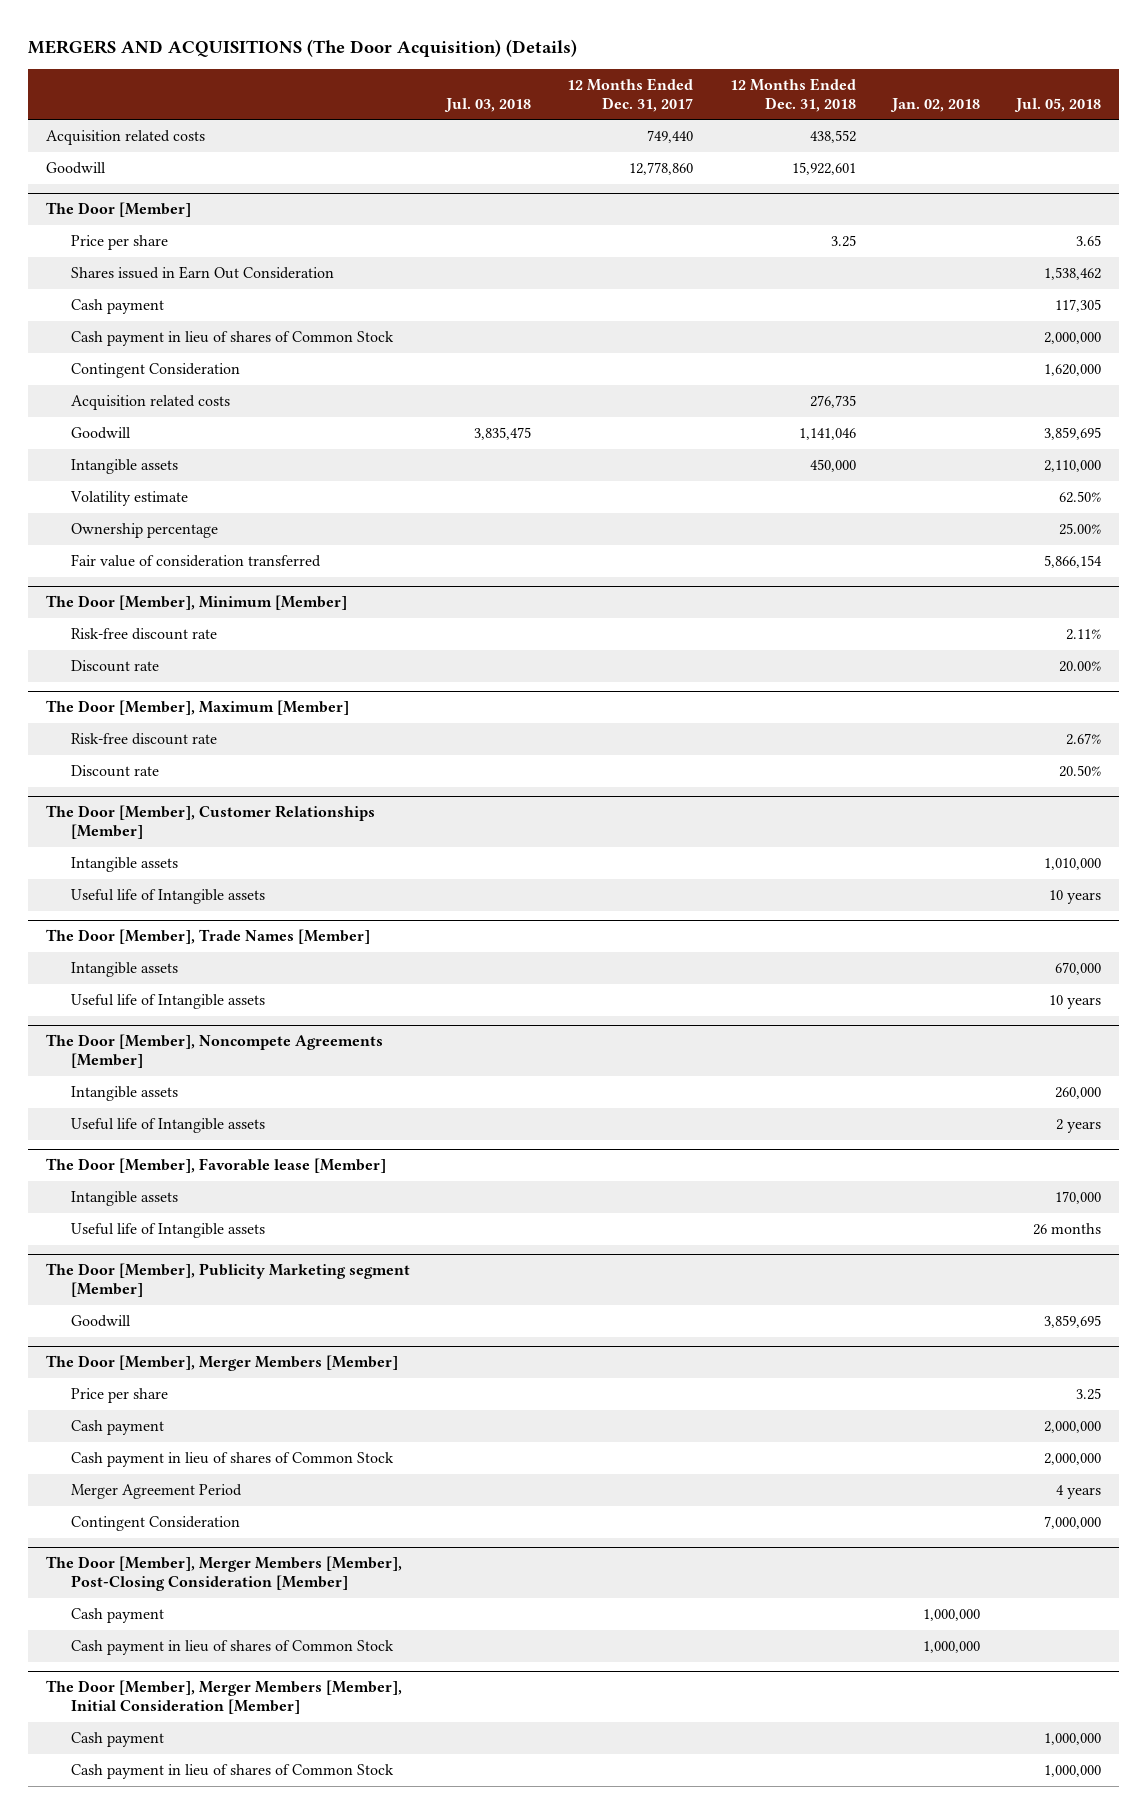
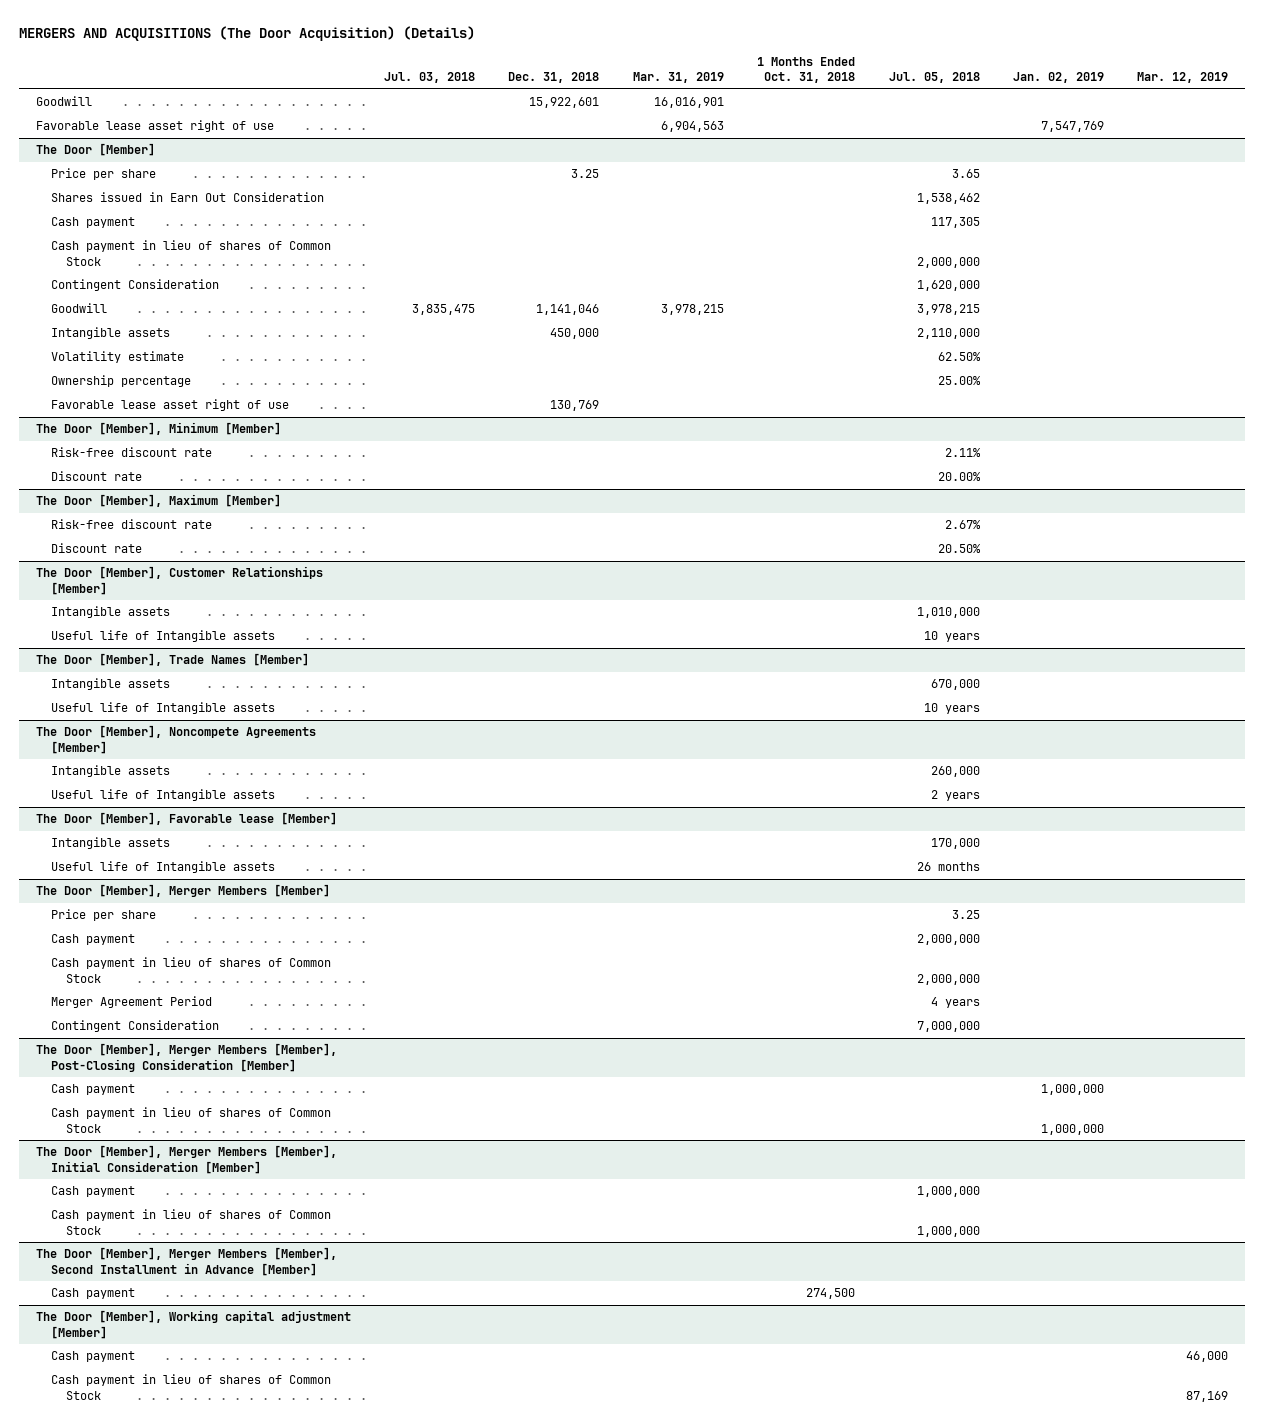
- | Jul. 03, 2018 | 12 Months Ended Dec. 31, 2017 | 12 Months Ended Dec. 31, 2018 | Jan. 02, 2018 | Jul. 05, 2018
+ | Jul. 03, 2018 | Dec. 31, 2018 | Mar. 31, 2019 | 1 Months Ended Oct. 31, 2018 | Jul. 05, 2018 | Jan. 02, 2019 | Mar. 12, 2019
- Acquisition related costs | | 749,440 | 438,552 | |
+ Favorable lease asset right of use | | | 6,904,563 | | | 7,547,769 |
@ The Door [Member]
- Acquisition related costs | | | 276,735 | |
- Goodwill | 3,835,475 | | 1,141,046 | | 3,859,695
+ Goodwill | 3,835,475 | 1,141,046 | 3,978,215 | | 3,978,215 | |
- Fair value of consideration transferred | | | | | 5,866,154
+ Favorable lease asset right of use | | 130,769 | | | | |
- The Door [Member], Publicity Marketing segment [Member]
- Goodwill | | | | | 3,859,695
+ The Door [Member], Merger Members [Member], Second Installment in Advance [Member]
+ Cash payment | | | | 274,500 | | |
+ The Door [Member], Working capital adjustment [Member]
+ Cash payment | | | | | | | 46,000
+ Cash payment in lieu of shares of Common Stock | | | | | | | 87,169

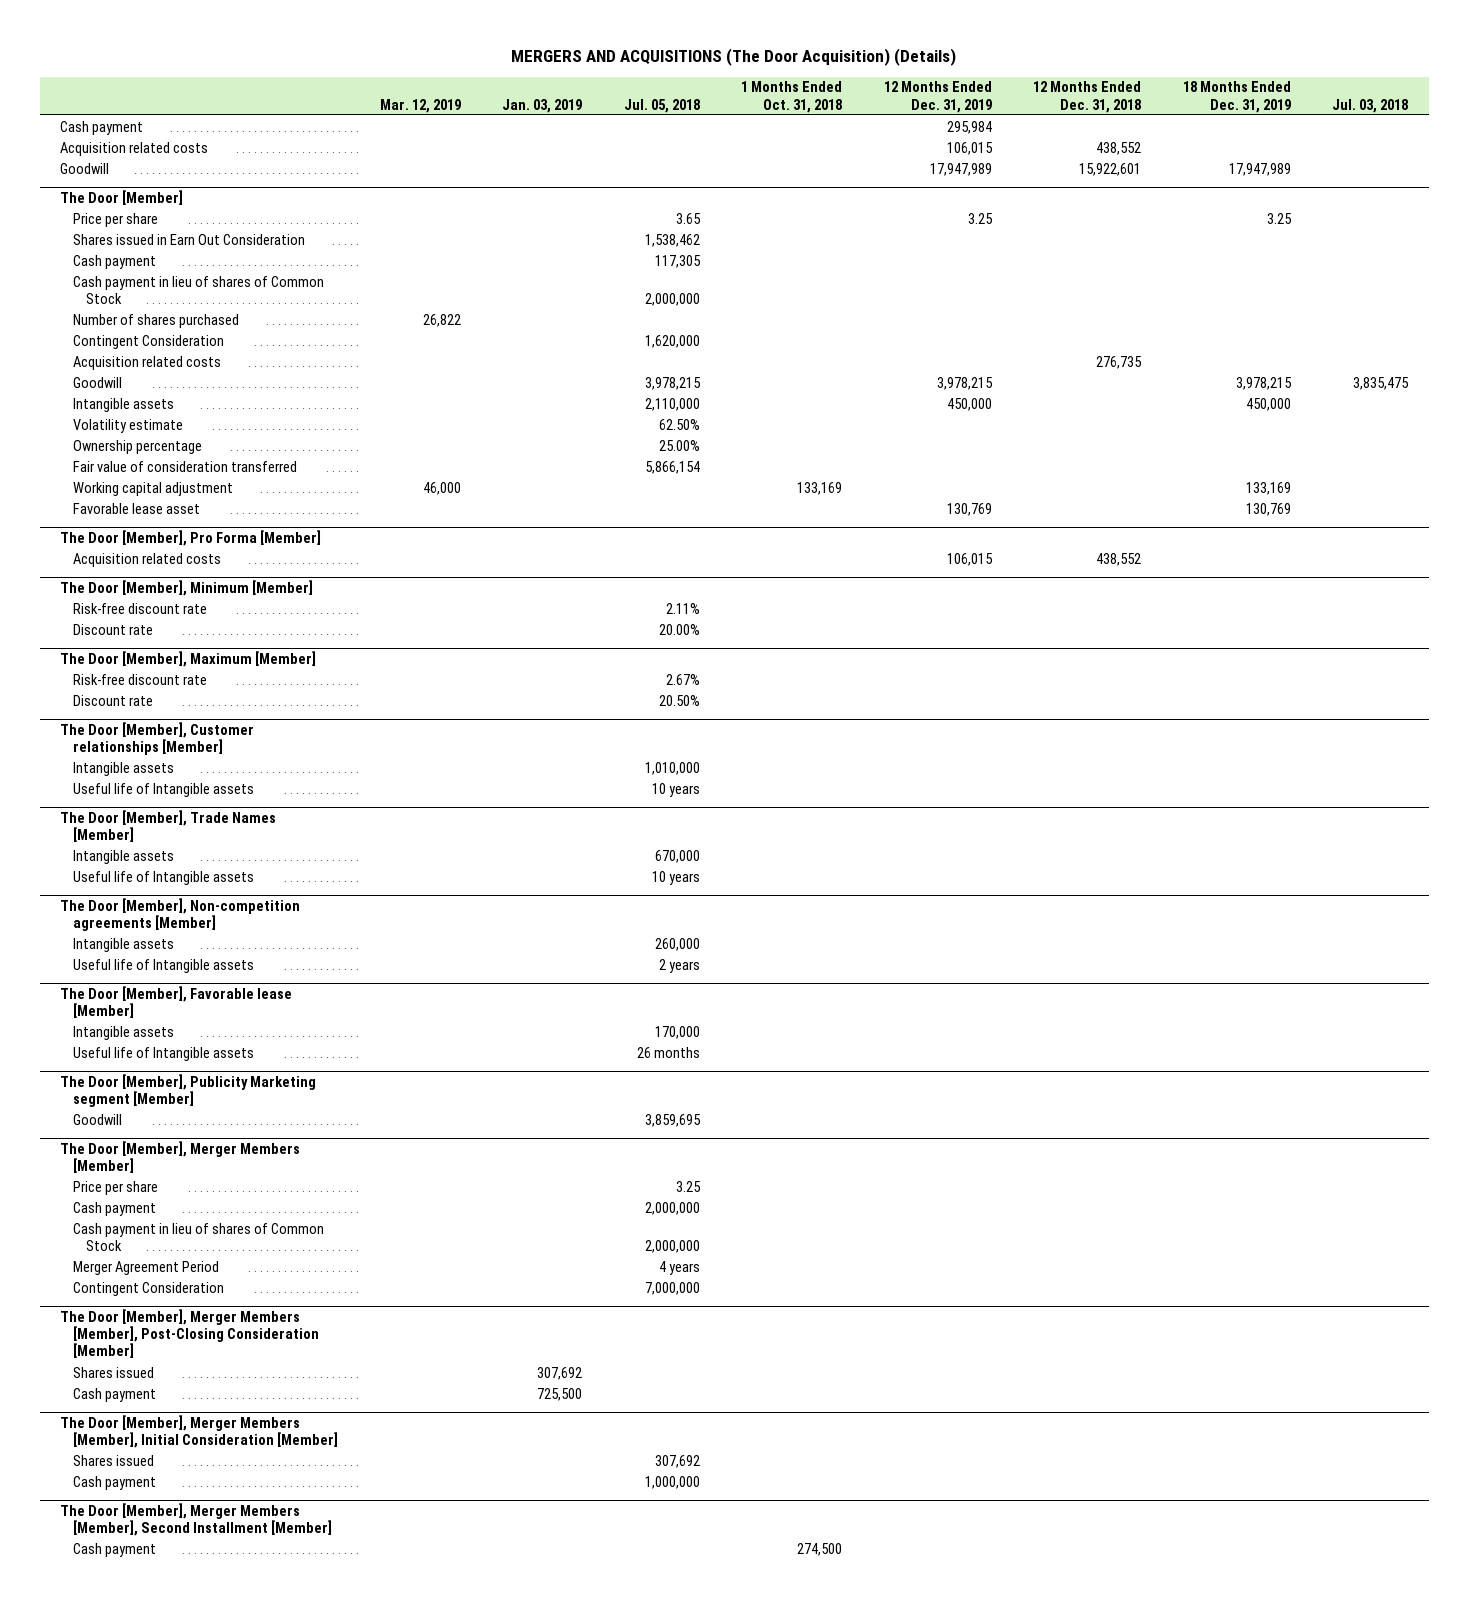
- | Jul. 03, 2018 | Dec. 31, 2018 | Mar. 31, 2019 | 1 Months Ended Oct. 31, 2018 | Jul. 05, 2018 | Jan. 02, 2019 | Mar. 12, 2019
+ | Mar. 12, 2019 | Jan. 03, 2019 | Jul. 05, 2018 | 1 Months Ended Oct. 31, 2018 | 12 Months Ended Dec. 31, 2019 | 12 Months Ended Dec. 31, 2018 | 18 Months Ended Dec. 31, 2019 | Jul. 03, 2018
+ Cash payment | | | | | 295,984 | | |
+ Acquisition related costs | | | | | 106,015 | 438,552 | |
- Favorable lease asset right of use | | | 6,904,563 | | | 7,547,769 |
@ The Door [Member]
+ Number of shares purchased | 26,822 | | | | | | |
+ Acquisition related costs | | | | | | 276,735 | |
- Favorable lease asset right of use | | 130,769 | | | | |
+ Fair value of consideration transferred | | | 5,866,154 | | | | |
+ Working capital adjustment | 46,000 | | | 133,169 | | | 133,169 |
+ Favorable lease asset | | | | | 130,769 | | 130,769 |
+ The Door [Member], Pro Forma [Member]
+ Acquisition related costs | | | | | 106,015 | 438,552 | |
- The Door [Member], Customer Relationships [Member]
+ The Door [Member], Customer relationships [Member]
- The Door [Member], Noncompete Agreements [Member]
+ The Door [Member], Non-competition agreements [Member]
+ The Door [Member], Publicity Marketing segment [Member]
+ Goodwill | | | 3,859,695 | | | | |
@ The Door [Member], Merger Members [Member], Post-Closing Consideration [Member]
+ Shares issued | | 307,692 | | | | | |
- Cash payment in lieu of shares of Common Stock | | | | | | 1,000,000 |
@ The Door [Member], Merger Members [Member], Initial Consideration [Member]
+ Shares issued | | | 307,692 | | | | |
- Cash payment in lieu of shares of Common Stock | | | | | 1,000,000 | |
- The Door [Member], Merger Members [Member], Second Installment in Advance [Member]
+ The Door [Member], Merger Members [Member], Second Installment [Member]
- The Door [Member], Working capital adjustment [Member]
- Cash payment | | | | | | | 46,000
- Cash payment in lieu of shares of Common Stock | | | | | | | 87,169

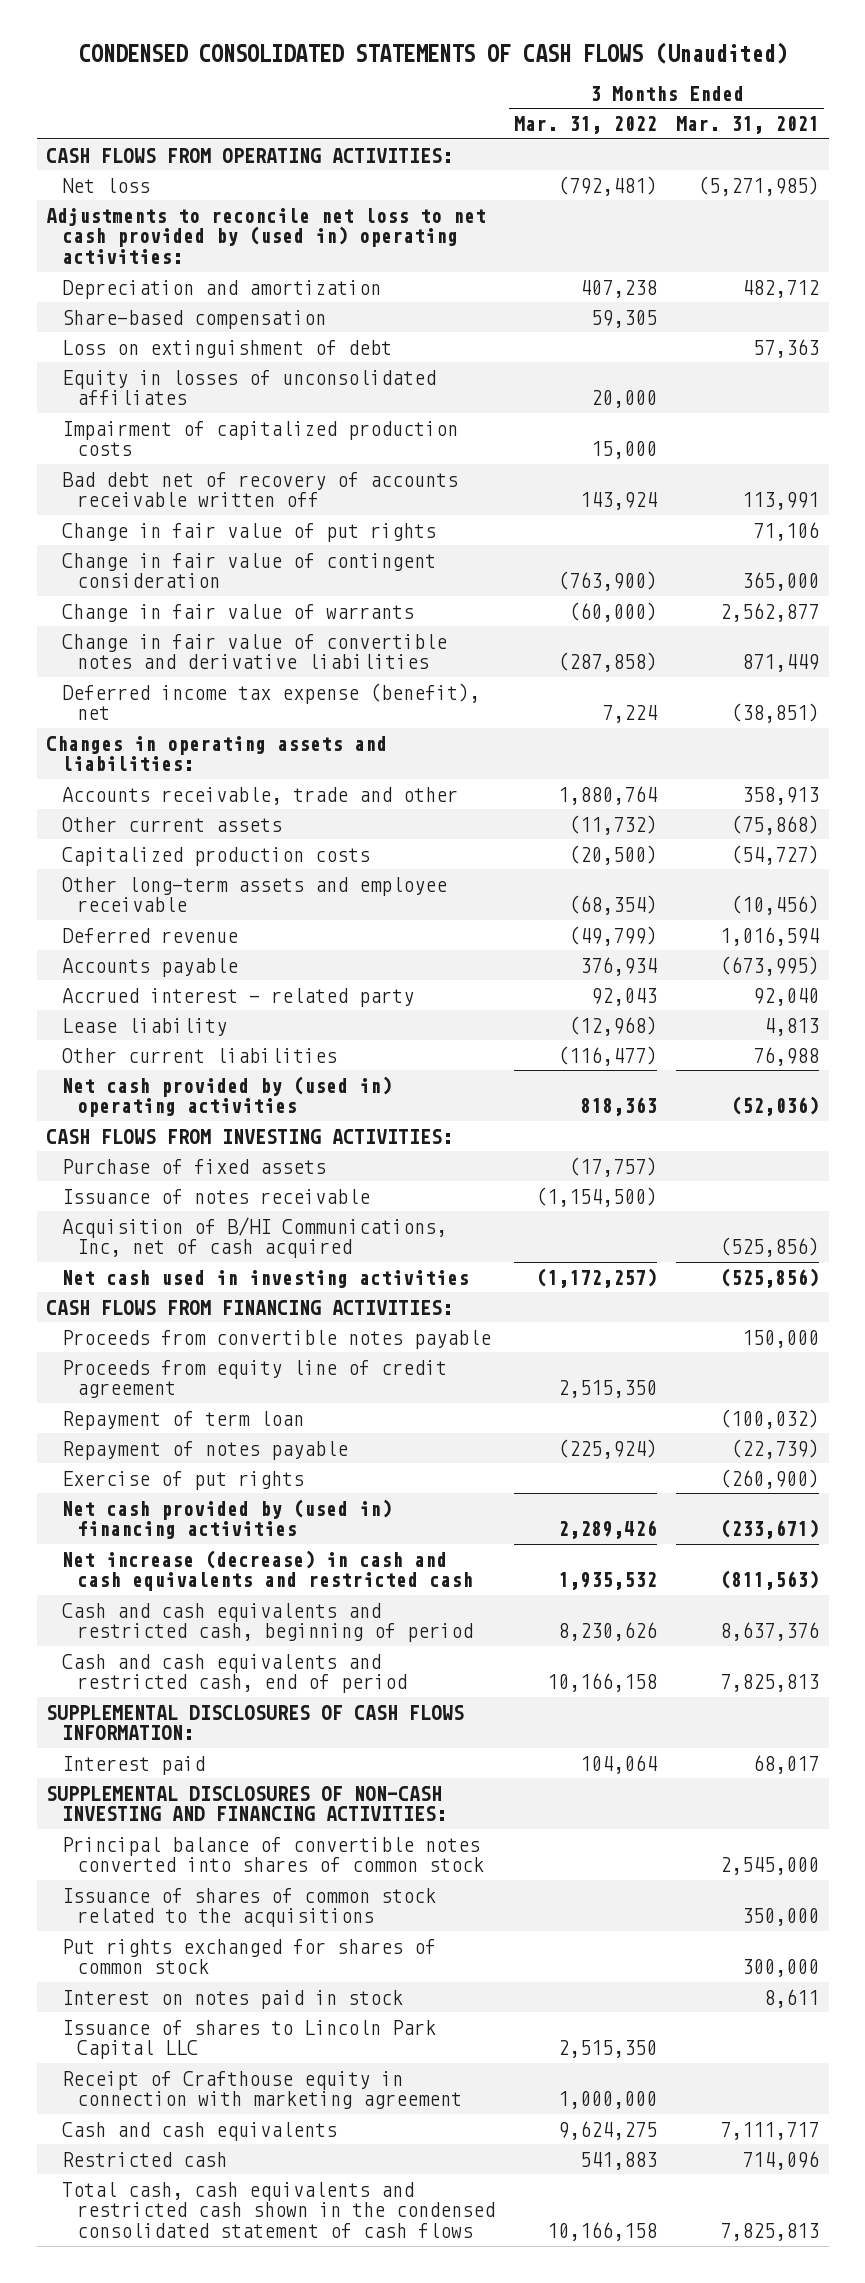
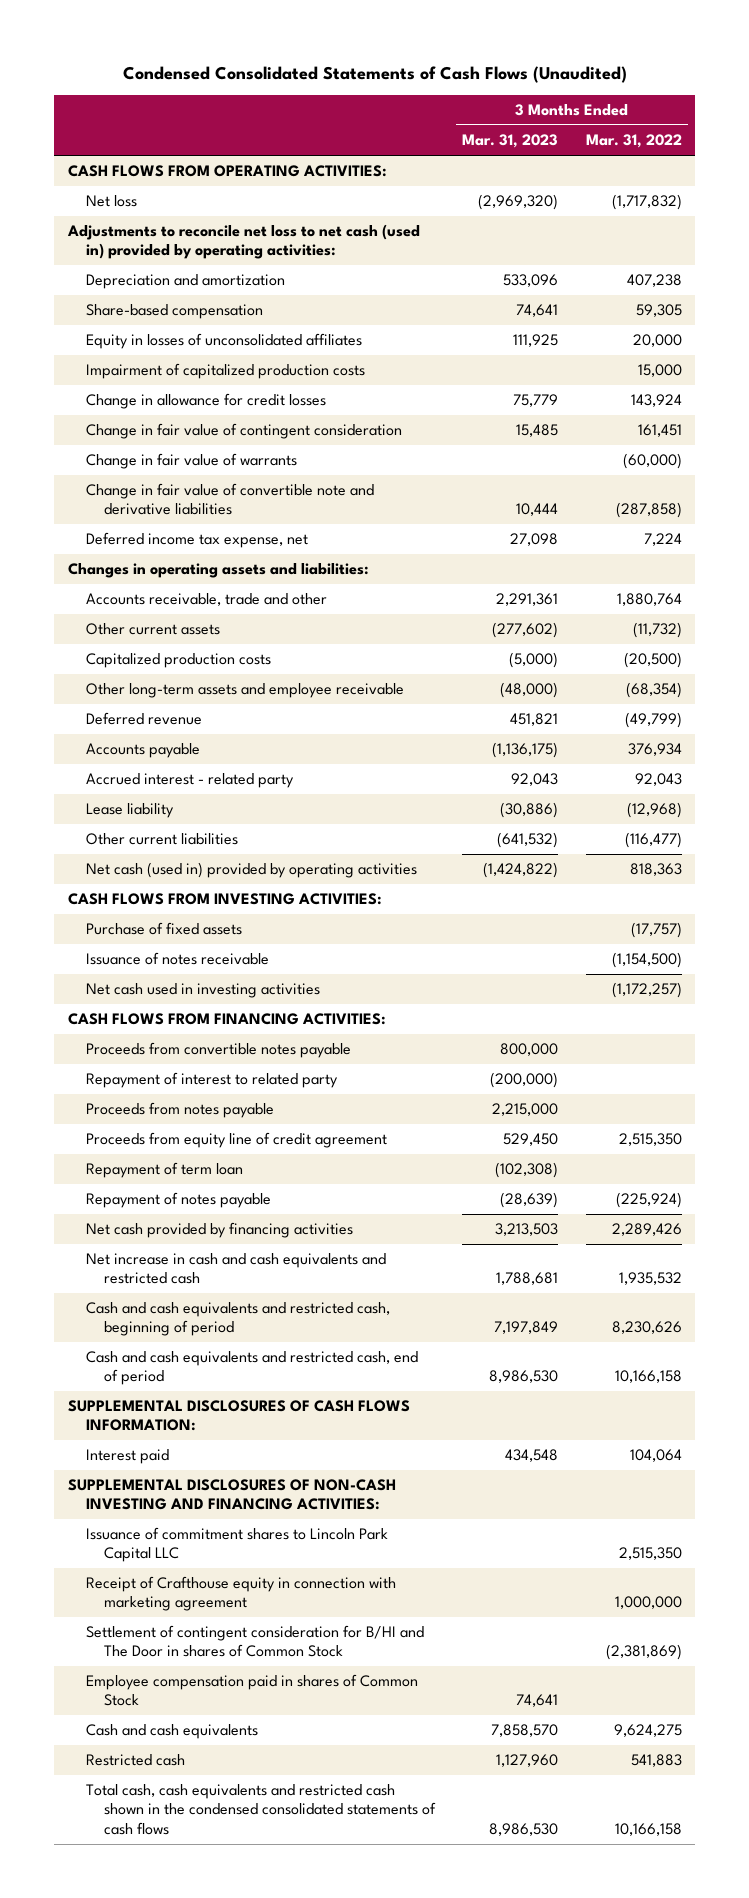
- CONDENSED CONSOLIDATED STATEMENTS OF CASH FLOWS (Unaudited)
+ Condensed Consolidated Statements of Cash Flows (Unaudited)
- | 3 Months Ended Mar. 31, 2022 | 3 Months Ended Mar. 31, 2021
+ | 3 Months Ended Mar. 31, 2023 | 3 Months Ended Mar. 31, 2022
- Net loss | (792,481) | (5,271,985)
- Adjustments to reconcile net loss to net cash provided by (used in) operating activities:
+ Net loss | (2,969,320) | (1,717,832)
+ Adjustments to reconcile net loss to net cash (used in) provided by operating activities:
- Loss on extinguishment of debt | | 57,363
- Bad debt net of recovery of accounts receivable written off | 143,924 | 113,991
- Change in fair value of put rights | | 71,106
- Change in fair value of contingent consideration | (763,900) | 365,000
+ Change in allowance for credit losses | 75,779 | 143,924
+ Change in fair value of contingent consideration | 15,485 | 161,451
- Change in fair value of convertible notes and derivative liabilities | (287,858) | 871,449
- Deferred income tax expense (benefit), net | 7,224 | (38,851)
+ Change in fair value of convertible note and derivative liabilities | 10,444 | (287,858)
+ Deferred income tax expense, net | 27,098 | 7,224
- Net cash provided by (used in) operating activities | 818,363 | (52,036)
+ Net cash (used in) provided by operating activities | (1,424,822) | 818,363
- Acquisition of B/HI Communications, Inc, net of cash acquired | | (525,856)
+ Repayment of interest to related party | (200,000) |
+ Proceeds from notes payable | 2,215,000 |
- Exercise of put rights | | (260,900)
- Net cash provided by (used in) financing activities | 2,289,426 | (233,671)
- Net increase (decrease) in cash and cash equivalents and restricted cash | 1,935,532 | (811,563)
+ Net cash provided by financing activities | 3,213,503 | 2,289,426
+ Net increase in cash and cash equivalents and restricted cash | 1,788,681 | 1,935,532
- Principal balance of convertible notes converted into shares of common stock | | 2,545,000
- Issuance of shares of common stock related to the acquisitions | | 350,000
- Put rights exchanged for shares of common stock | | 300,000
- Interest on notes paid in stock | | 8,611
- Issuance of shares to Lincoln Park Capital LLC | 2,515,350 |
+ Issuance of commitment shares to Lincoln Park Capital LLC | | 2,515,350
+ Settlement of contingent consideration for B/HI and The Door in shares of Common Stock | | (2,381,869)
+ Employee compensation paid in shares of Common Stock | 74,641 |
- Total cash, cash equivalents and restricted cash shown in the condensed consolidated statement of cash flows | 10,166,158 | 7,825,813
+ Total cash, cash equivalents and restricted cash shown in the condensed consolidated statements of cash flows | 8,986,530 | 10,166,158

